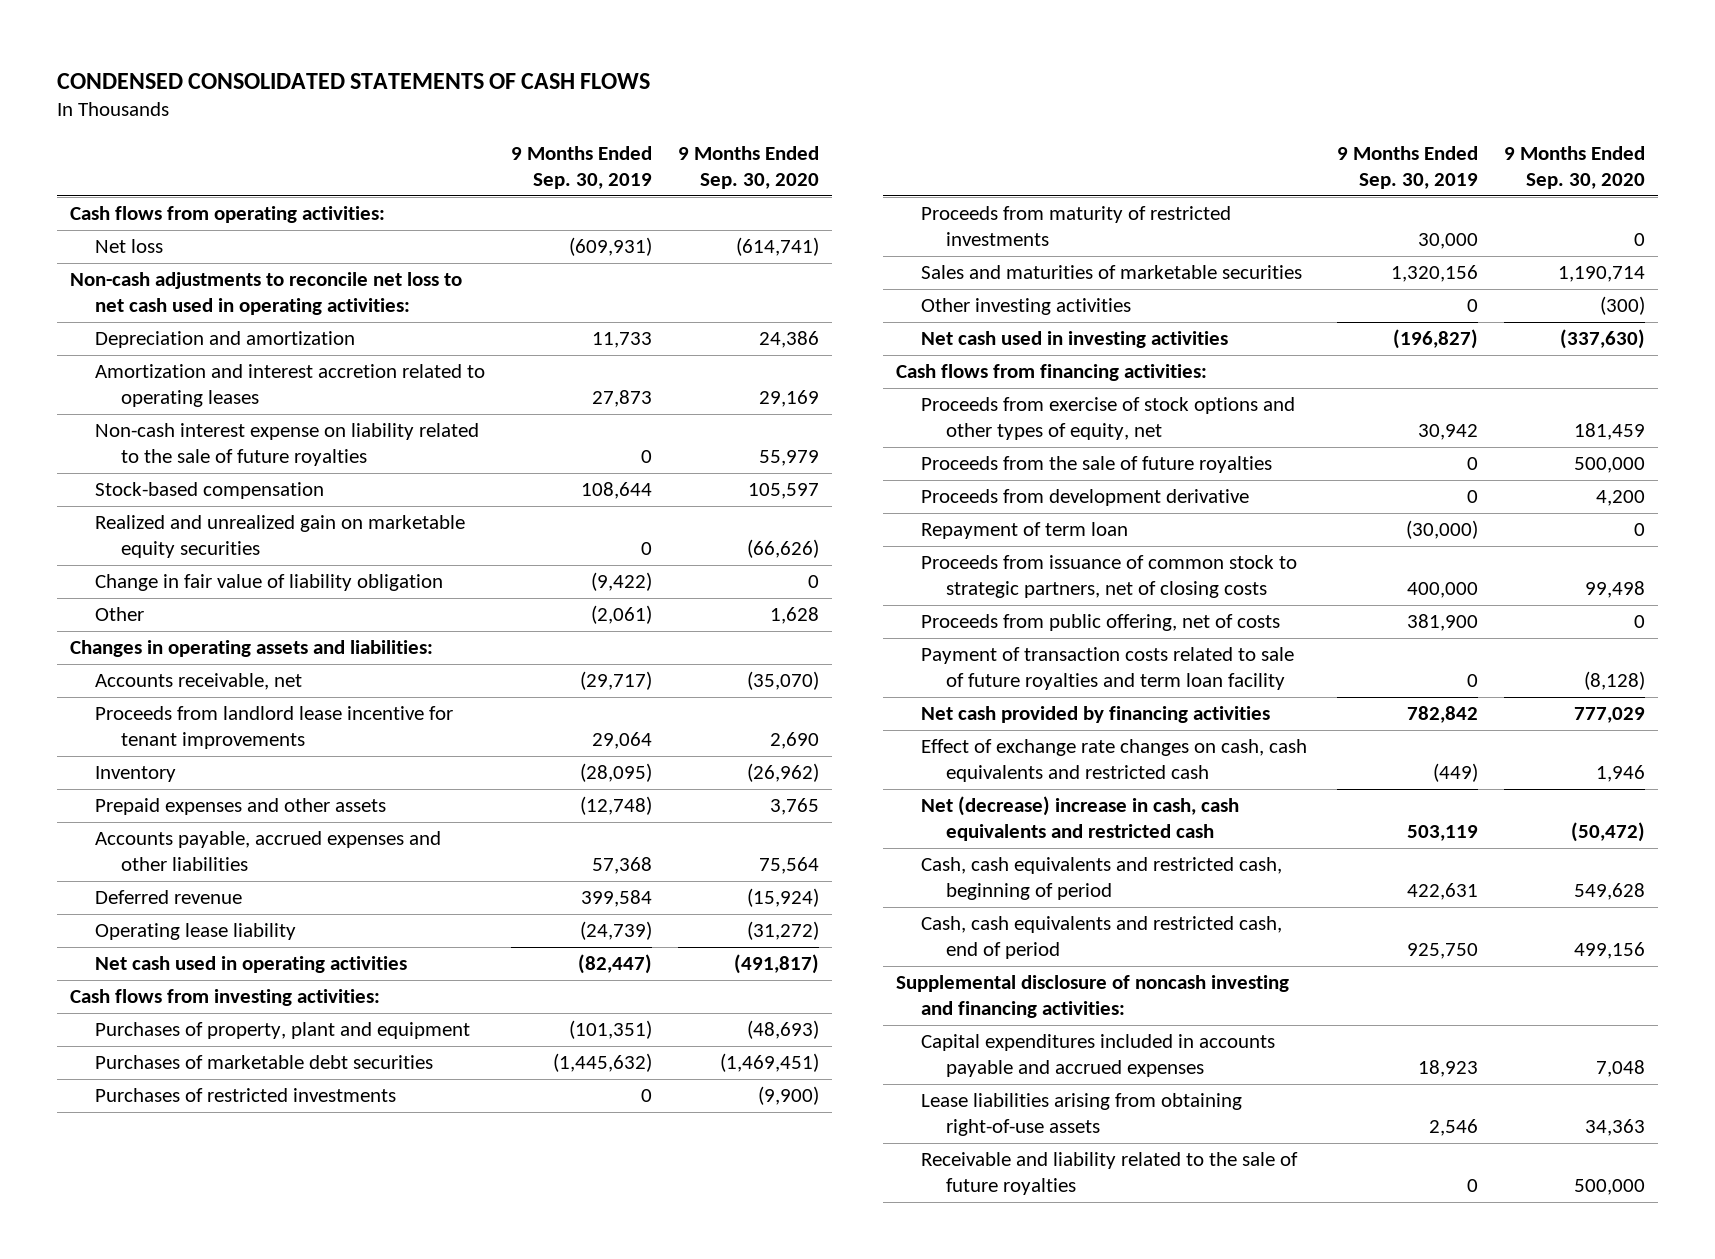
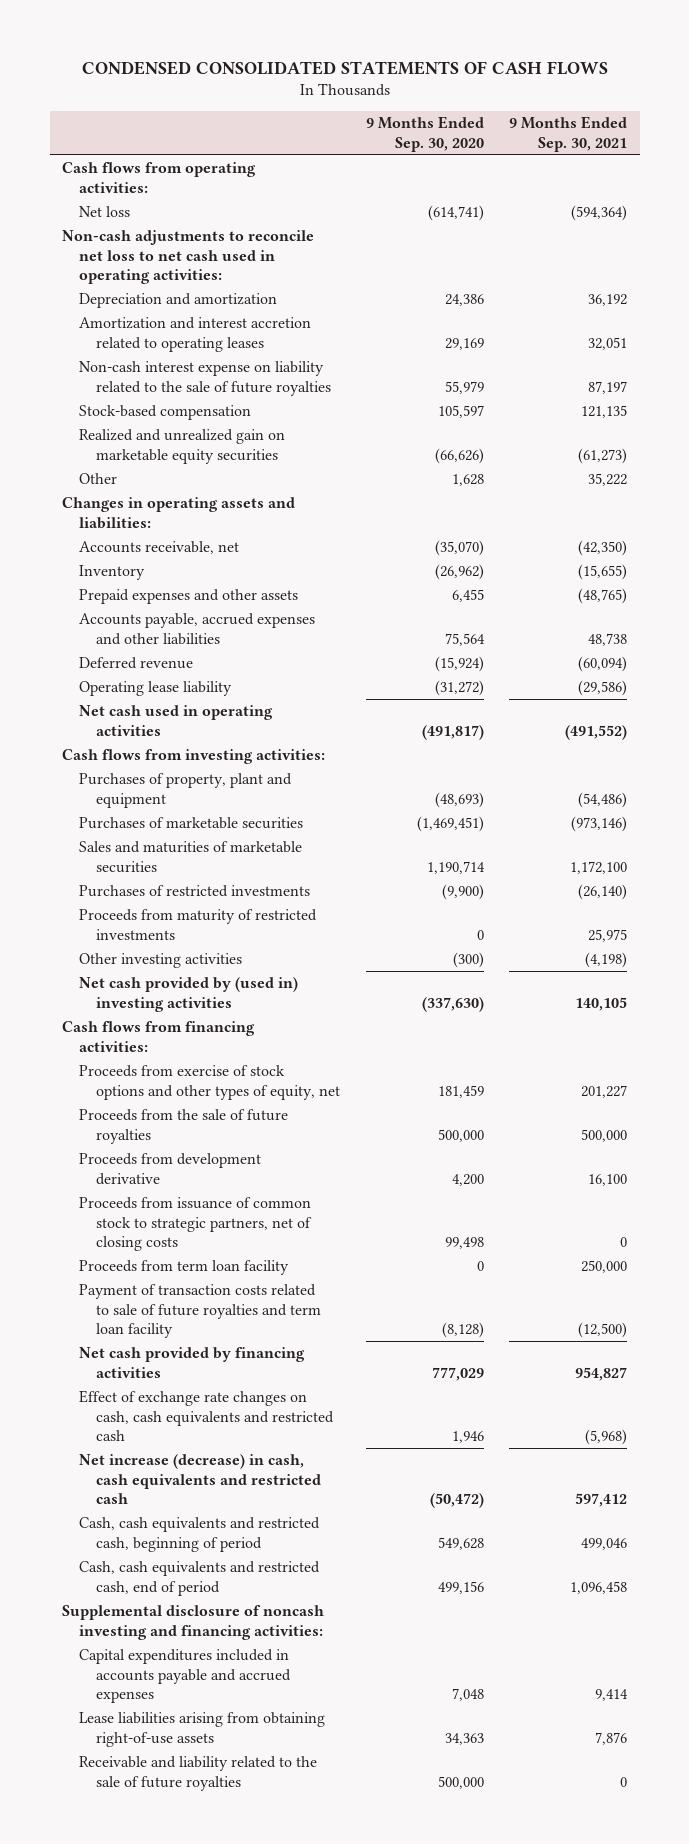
- | 9 Months Ended Sep. 30, 2019 | 9 Months Ended Sep. 30, 2020
+ | 9 Months Ended Sep. 30, 2020 | 9 Months Ended Sep. 30, 2021
- Change in fair value of liability obligation | (9,422) | 0
- Proceeds from landlord lease incentive for tenant improvements | 29,064 | 2,690
- Prepaid expenses and other assets | (12,748) | 3,765
+ Prepaid expenses and other assets | 6,455 | (48,765)
- Purchases of marketable debt securities | (1,445,632) | (1,469,451)
+ Purchases of marketable securities | (1,469,451) | (973,146)
moved up: Sales and maturities of marketable securities | 1,190,714 | 1,172,100
- Net cash used in investing activities | (196,827) | (337,630)
+ Net cash provided by (used in) investing activities | (337,630) | 140,105
- Repayment of term loan | (30,000) | 0
- Proceeds from public offering, net of costs | 381,900 | 0
+ Proceeds from term loan facility | 0 | 250,000
- Net (decrease) increase in cash, cash equivalents and restricted cash | 503,119 | (50,472)
+ Net increase (decrease) in cash, cash equivalents and restricted cash | (50,472) | 597,412

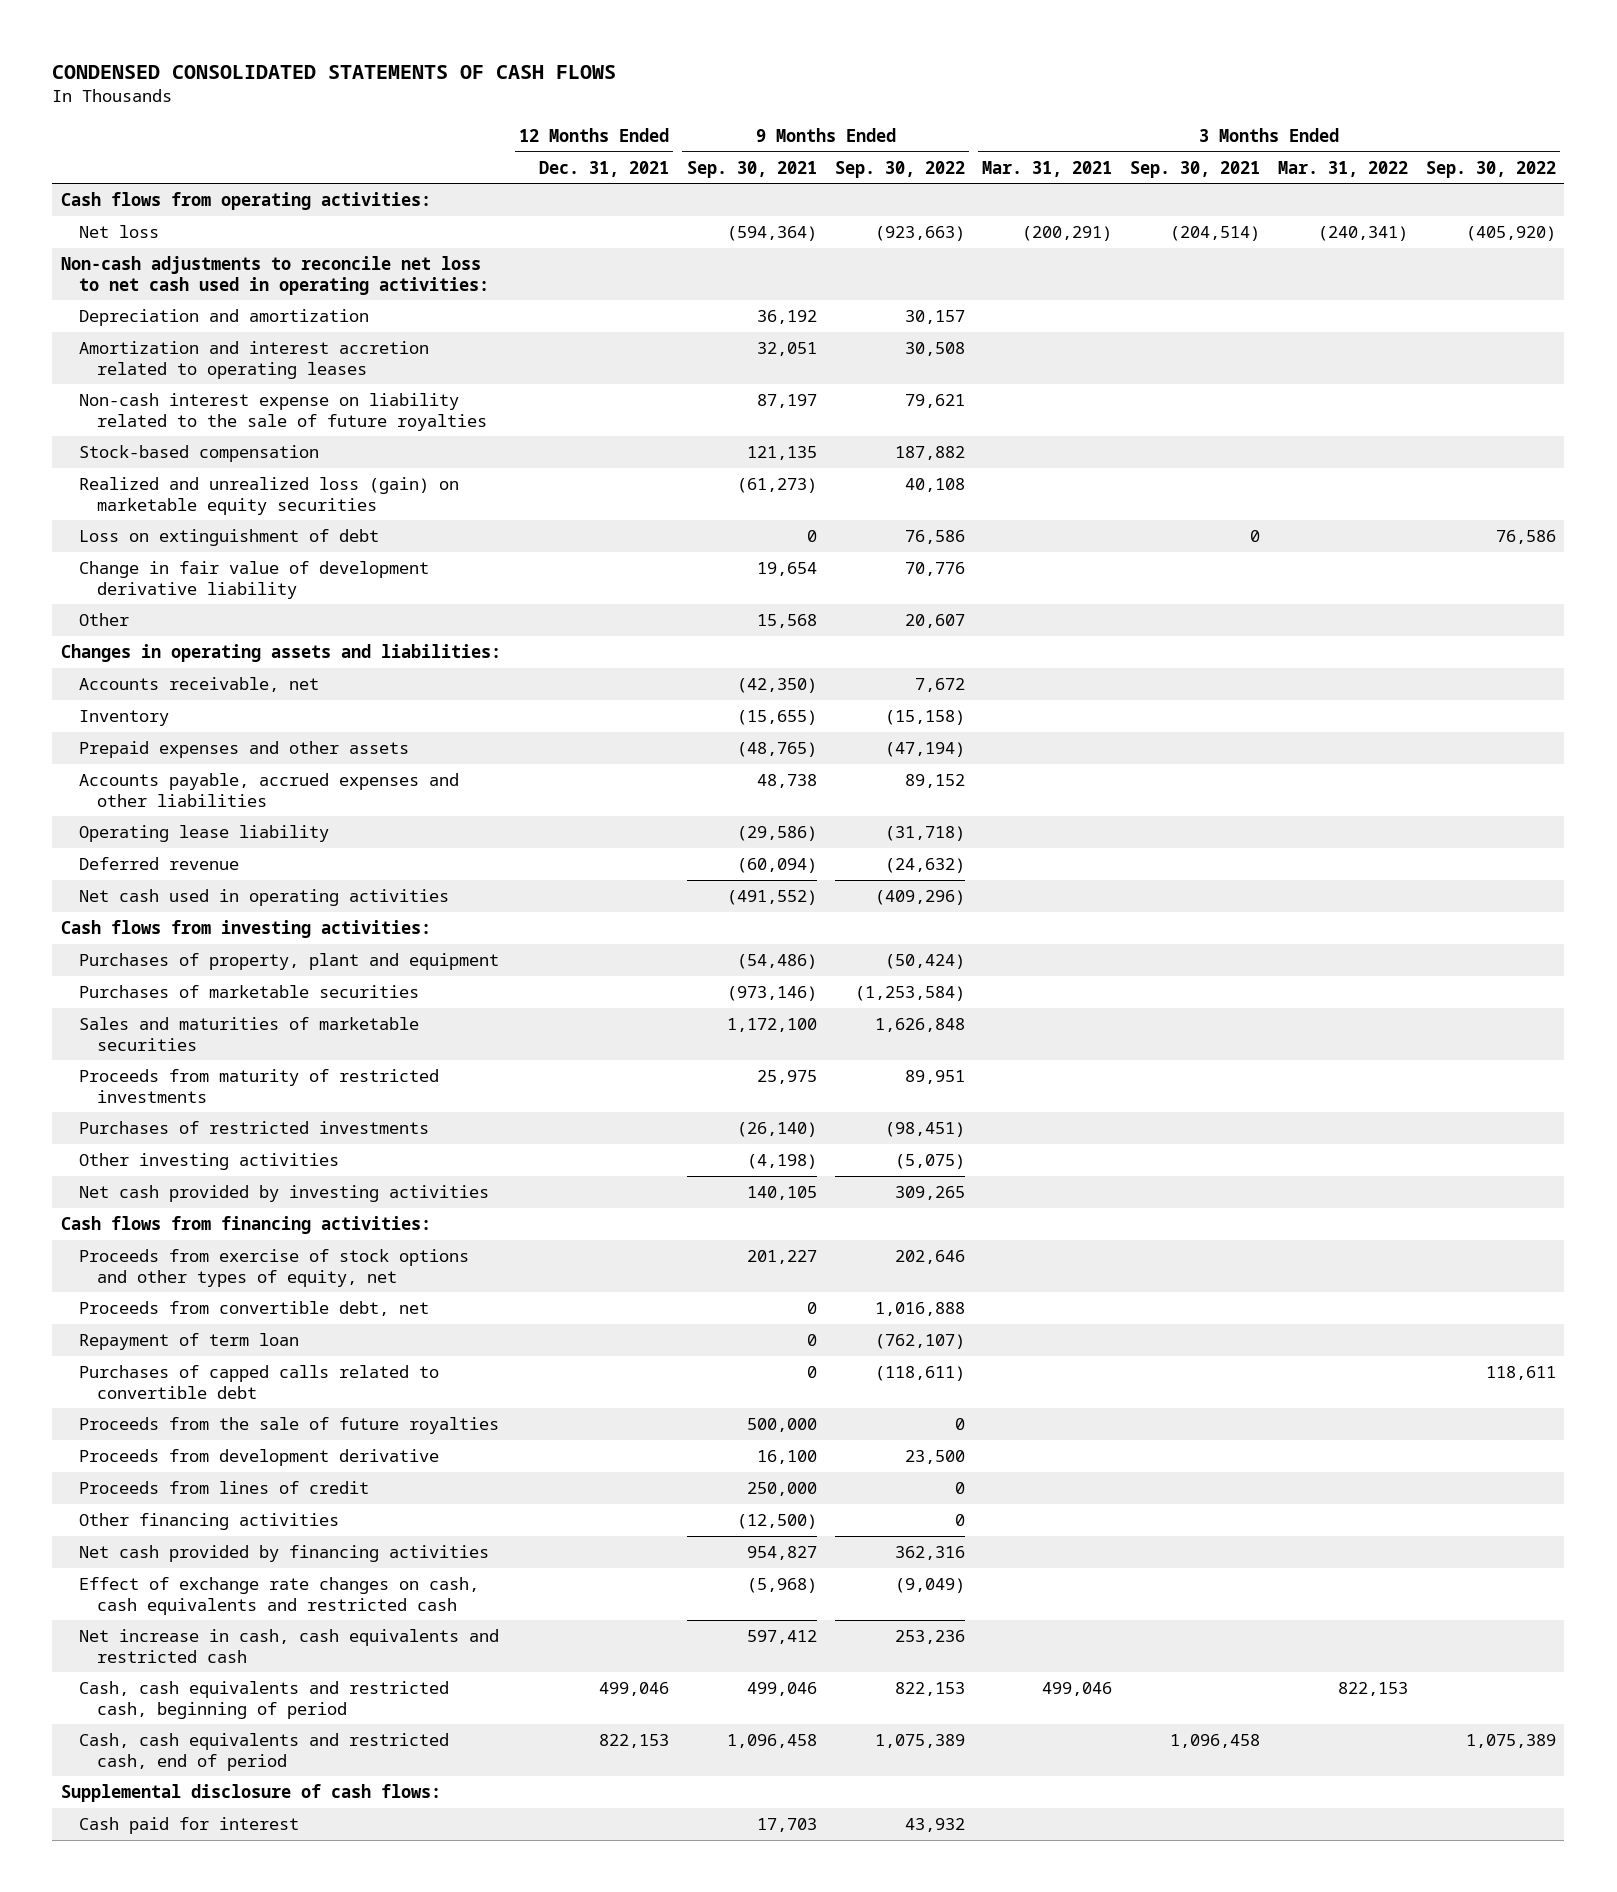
- | 9 Months Ended Sep. 30, 2020 | 9 Months Ended Sep. 30, 2021
+ | 12 Months Ended Dec. 31, 2021 | 9 Months Ended Sep. 30, 2021 | 9 Months Ended Sep. 30, 2022 | 3 Months Ended Mar. 31, 2021 | 3 Months Ended Sep. 30, 2021 | 3 Months Ended Mar. 31, 2022 | 3 Months Ended Sep. 30, 2022
- Realized and unrealized gain on marketable equity securities | (66,626) | (61,273)
- Other | 1,628 | 35,222
+ Realized and unrealized loss (gain) on marketable equity securities | | (61,273) | 40,108 | | | |
+ Loss on extinguishment of debt | | 0 | 76,586 | | 0 | | 76,586
+ Change in fair value of development derivative liability | | 19,654 | 70,776 | | | |
+ Other | | 15,568 | 20,607 | | | |
moved down: Deferred revenue | | (60,094) | (24,632) | | | |
moved down: Purchases of restricted investments | | (26,140) | (98,451) | | | |
- Net cash provided by (used in) investing activities | (337,630) | 140,105
+ Net cash provided by investing activities | | 140,105 | 309,265 | | | |
+ Proceeds from convertible debt, net | | 0 | 1,016,888 | | | |
+ Repayment of term loan | | 0 | (762,107) | | | |
+ Purchases of capped calls related to convertible debt | | 0 | (118,611) | | | | 118,611
- Proceeds from issuance of common stock to strategic partners, net of closing costs | 99,498 | 0
- Proceeds from term loan facility | 0 | 250,000
- Payment of transaction costs related to sale of future royalties and term loan facility | (8,128) | (12,500)
+ Proceeds from lines of credit | | 250,000 | 0 | | | |
+ Other financing activities | | (12,500) | 0 | | | |
- Net increase (decrease) in cash, cash equivalents and restricted cash | (50,472) | 597,412
+ Net increase in cash, cash equivalents and restricted cash | | 597,412 | 253,236 | | | |
- Supplemental disclosure of noncash investing and financing activities:
- Capital expenditures included in accounts payable and accrued expenses | 7,048 | 9,414
- Lease liabilities arising from obtaining right-of-use assets | 34,363 | 7,876
- Receivable and liability related to the sale of future royalties | 500,000 | 0
+ Supplemental disclosure of cash flows:
+ Cash paid for interest | | 17,703 | 43,932 | | | |

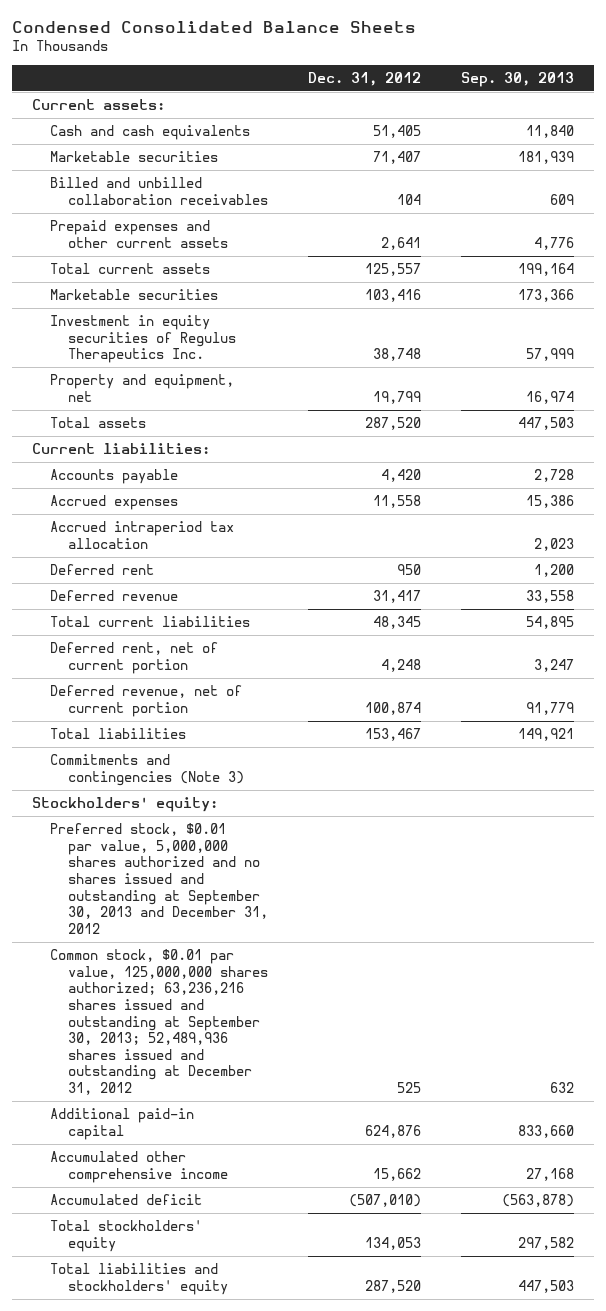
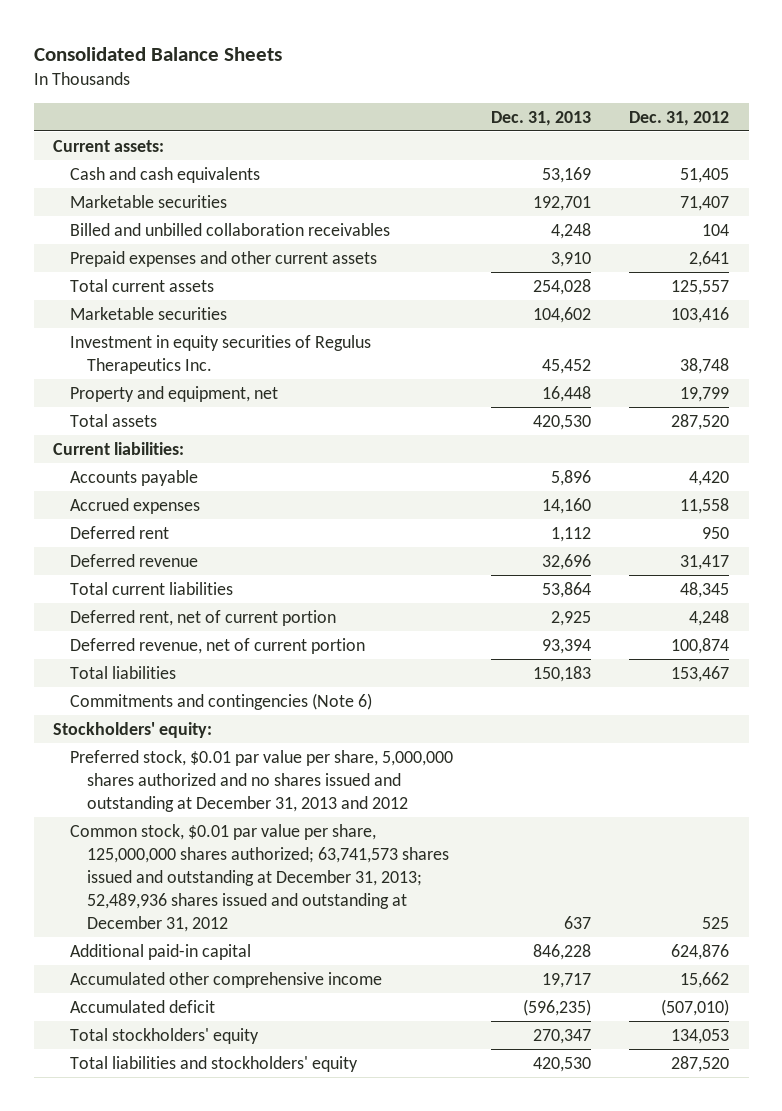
- Condensed Consolidated Balance Sheets
+ Consolidated Balance Sheets
- | Dec. 31, 2012 | Sep. 30, 2013
+ | Dec. 31, 2013 | Dec. 31, 2012
- Accrued intraperiod tax allocation | | 2,023
- Commitments and contingencies (Note 3)
+ Commitments and contingencies (Note 6)
- Preferred stock, $0.01 par value, 5,000,000 shares authorized and no shares issued and outstanding at September 30, 2013 and December 31, 2012
- Common stock, $0.01 par value, 125,000,000 shares authorized; 63,236,216 shares issued and outstanding at September 30, 2013; 52,489,936 shares issued and outstanding at December 31, 2012 | 525 | 632
+ Preferred stock, $0.01 par value per share, 5,000,000 shares authorized and no shares issued and outstanding at December 31, 2013 and 2012
+ Common stock, $0.01 par value per share, 125,000,000 shares authorized; 63,741,573 shares issued and outstanding at December 31, 2013; 52,489,936 shares issued and outstanding at December 31, 2012 | 637 | 525

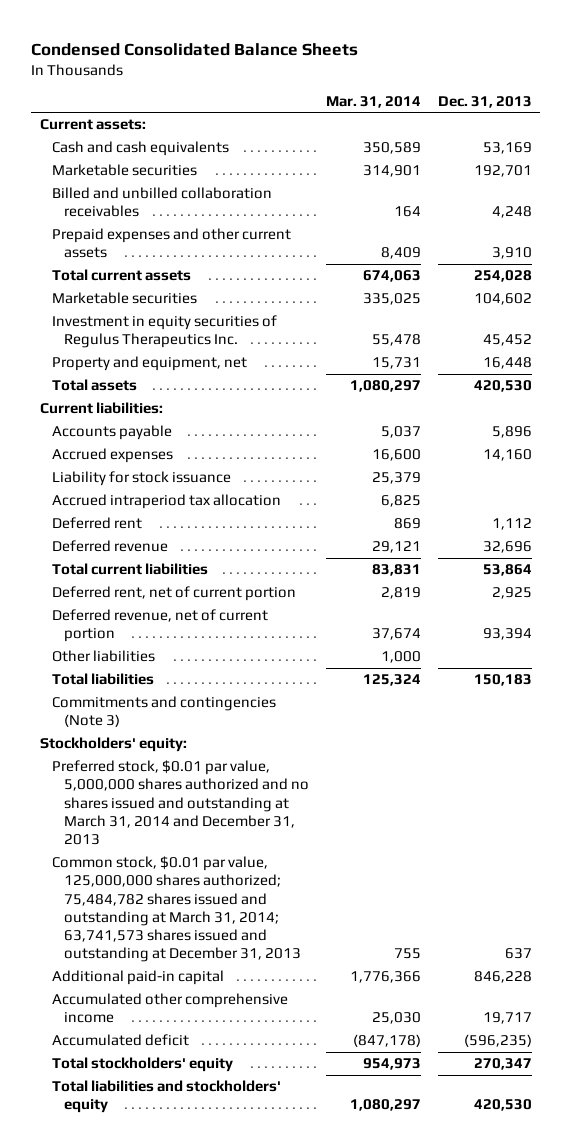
- Consolidated Balance Sheets
+ Condensed Consolidated Balance Sheets
- | Dec. 31, 2013 | Dec. 31, 2012
+ | Mar. 31, 2014 | Dec. 31, 2013
+ Liability for stock issuance | 25,379 |
+ Accrued intraperiod tax allocation | 6,825 |
+ Other liabilities | 1,000 |
- Commitments and contingencies (Note 6)
+ Commitments and contingencies (Note 3)
- Preferred stock, $0.01 par value per share, 5,000,000 shares authorized and no shares issued and outstanding at December 31, 2013 and 2012
- Common stock, $0.01 par value per share, 125,000,000 shares authorized; 63,741,573 shares issued and outstanding at December 31, 2013; 52,489,936 shares issued and outstanding at December 31, 2012 | 637 | 525
+ Preferred stock, $0.01 par value, 5,000,000 shares authorized and no shares issued and outstanding at March 31, 2014 and December 31, 2013
+ Common stock, $0.01 par value, 125,000,000 shares authorized; 75,484,782 shares issued and outstanding at March 31, 2014; 63,741,573 shares issued and outstanding at December 31, 2013 | 755 | 637

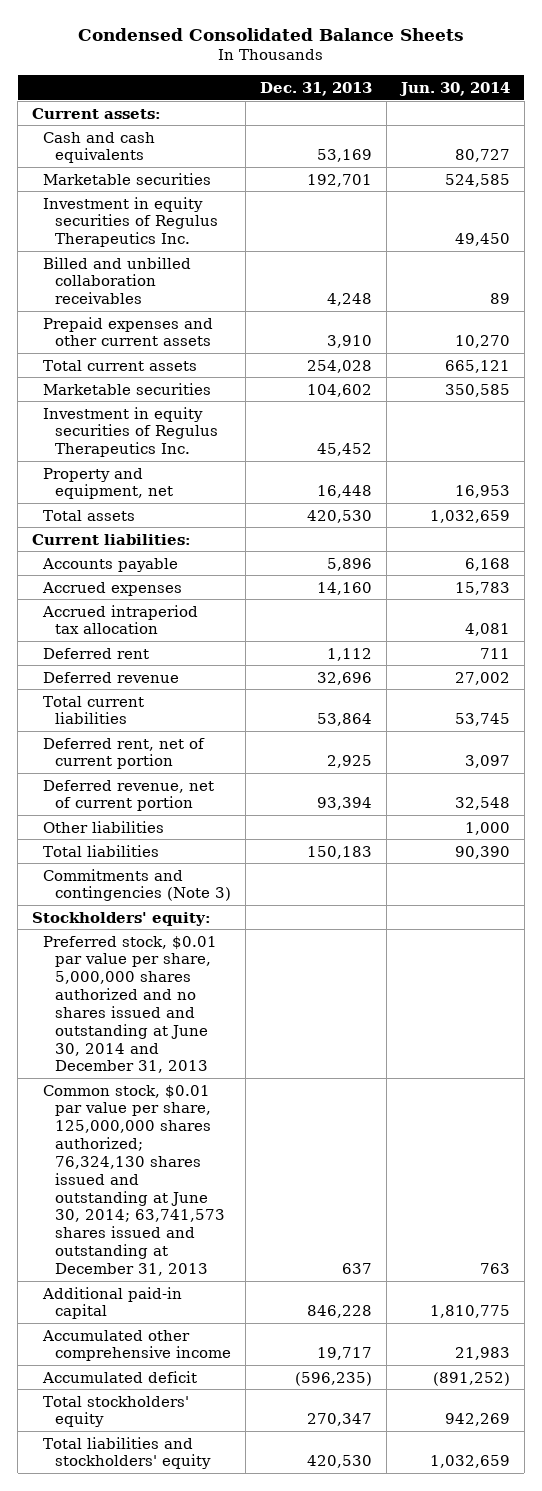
- | Mar. 31, 2014 | Dec. 31, 2013
+ | Dec. 31, 2013 | Jun. 30, 2014
+ Investment in equity securities of Regulus Therapeutics Inc. | | 49,450
- Liability for stock issuance | 25,379 |
- Preferred stock, $0.01 par value, 5,000,000 shares authorized and no shares issued and outstanding at March 31, 2014 and December 31, 2013
- Common stock, $0.01 par value, 125,000,000 shares authorized; 75,484,782 shares issued and outstanding at March 31, 2014; 63,741,573 shares issued and outstanding at December 31, 2013 | 755 | 637
+ Preferred stock, $0.01 par value per share, 5,000,000 shares authorized and no shares issued and outstanding at June 30, 2014 and December 31, 2013
+ Common stock, $0.01 par value per share, 125,000,000 shares authorized; 76,324,130 shares issued and outstanding at June 30, 2014; 63,741,573 shares issued and outstanding at December 31, 2013 | 637 | 763

